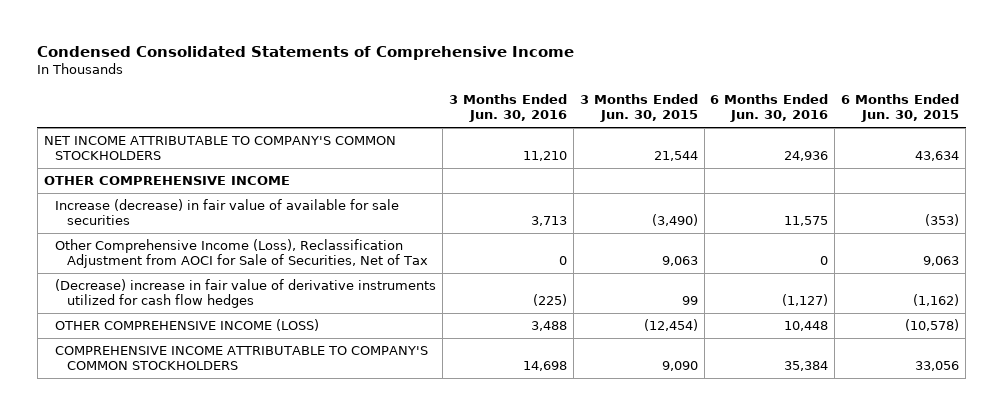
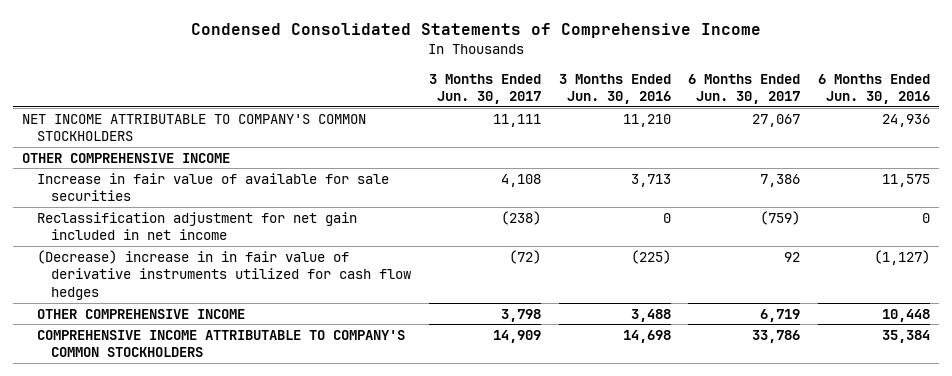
- | 3 Months Ended Jun. 30, 2016 | 3 Months Ended Jun. 30, 2015 | 6 Months Ended Jun. 30, 2016 | 6 Months Ended Jun. 30, 2015
+ | 3 Months Ended Jun. 30, 2017 | 3 Months Ended Jun. 30, 2016 | 6 Months Ended Jun. 30, 2017 | 6 Months Ended Jun. 30, 2016
- Increase (decrease) in fair value of available for sale securities | 3,713 | (3,490) | 11,575 | (353)
- Other Comprehensive Income (Loss), Reclassification Adjustment from AOCI for Sale of Securities, Net of Tax | 0 | 9,063 | 0 | 9,063
- (Decrease) increase in fair value of derivative instruments utilized for cash flow hedges | (225) | 99 | (1,127) | (1,162)
- OTHER COMPREHENSIVE INCOME (LOSS) | 3,488 | (12,454) | 10,448 | (10,578)
+ Increase in fair value of available for sale securities | 4,108 | 3,713 | 7,386 | 11,575
+ Reclassification adjustment for net gain included in net income | (238) | 0 | (759) | 0
+ (Decrease) increase in in fair value of derivative instruments utilized for cash flow hedges | (72) | (225) | 92 | (1,127)
+ OTHER COMPREHENSIVE INCOME | 3,798 | 3,488 | 6,719 | 10,448

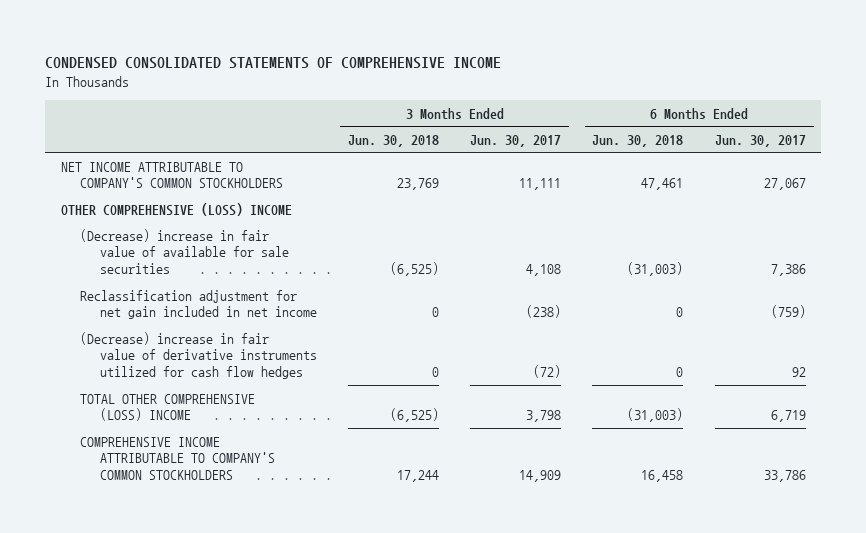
- Condensed Consolidated Statements of Comprehensive Income
+ CONDENSED CONSOLIDATED STATEMENTS OF COMPREHENSIVE INCOME
- | 3 Months Ended Jun. 30, 2017 | 3 Months Ended Jun. 30, 2016 | 6 Months Ended Jun. 30, 2017 | 6 Months Ended Jun. 30, 2016
+ | 3 Months Ended Jun. 30, 2018 | 3 Months Ended Jun. 30, 2017 | 6 Months Ended Jun. 30, 2018 | 6 Months Ended Jun. 30, 2017
- OTHER COMPREHENSIVE INCOME
- Increase in fair value of available for sale securities | 4,108 | 3,713 | 7,386 | 11,575
+ OTHER COMPREHENSIVE (LOSS) INCOME
+ (Decrease) increase in fair value of available for sale securities | (6,525) | 4,108 | (31,003) | 7,386
- (Decrease) increase in in fair value of derivative instruments utilized for cash flow hedges | (72) | (225) | 92 | (1,127)
- OTHER COMPREHENSIVE INCOME | 3,798 | 3,488 | 6,719 | 10,448
+ (Decrease) increase in fair value of derivative instruments utilized for cash flow hedges | 0 | (72) | 0 | 92
+ TOTAL OTHER COMPREHENSIVE (LOSS) INCOME | (6,525) | 3,798 | (31,003) | 6,719

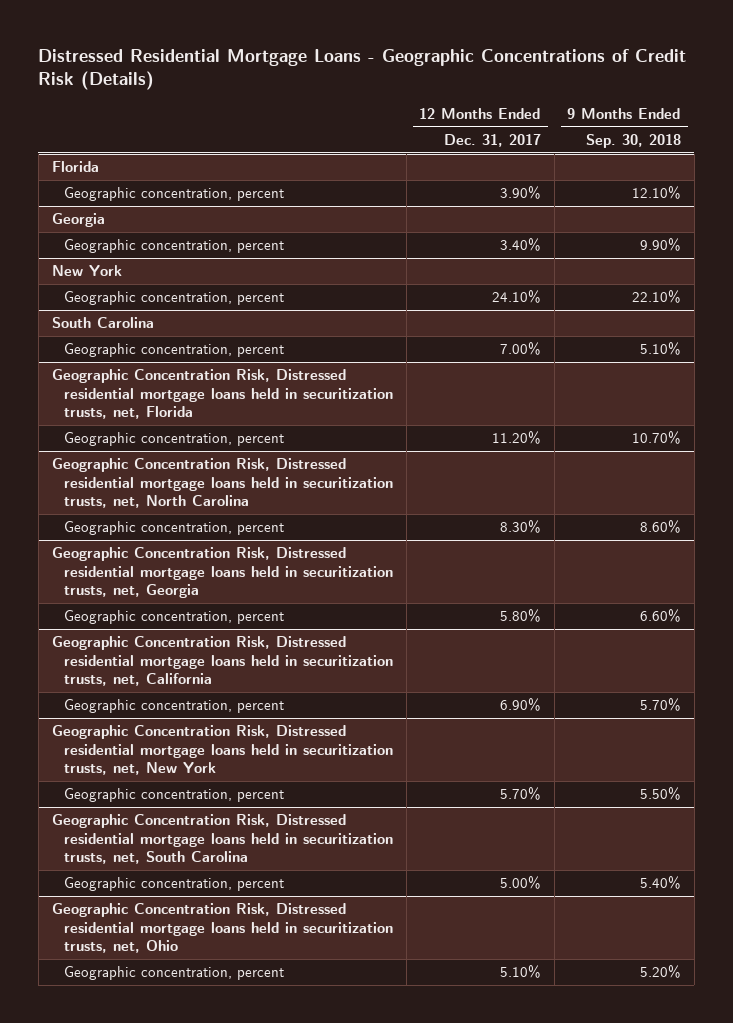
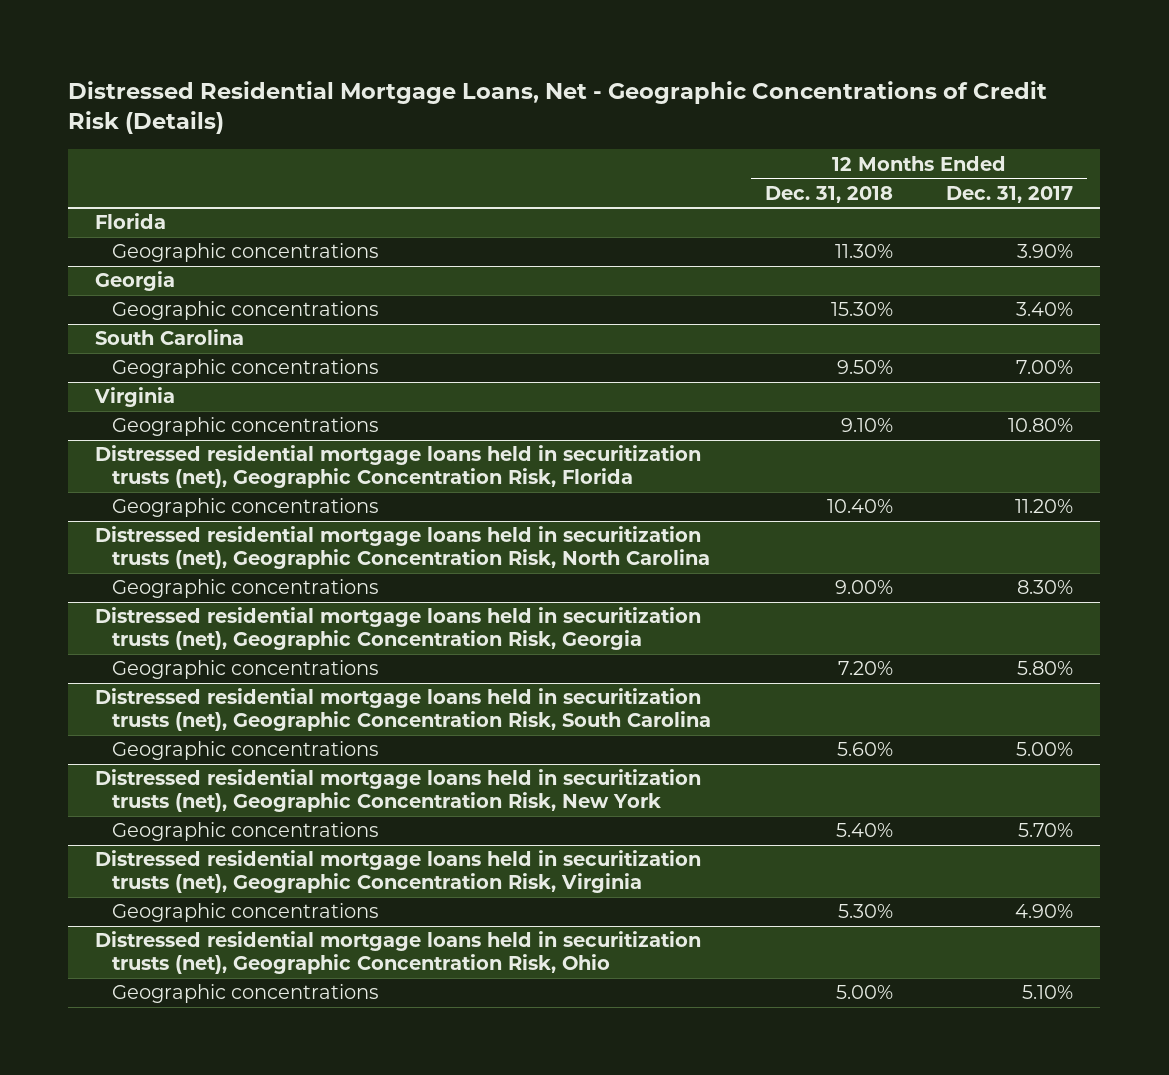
- Distressed Residential Mortgage Loans - Geographic Concentrations of Credit Risk (Details)
+ Distressed Residential Mortgage Loans, Net - Geographic Concentrations of Credit Risk (Details)
- | 12 Months Ended Dec. 31, 2017 | 9 Months Ended Sep. 30, 2018
+ | 12 Months Ended Dec. 31, 2018 | 12 Months Ended Dec. 31, 2017
@ Florida
- Geographic concentration, percent | 3.90% | 12.10%
+ Geographic concentrations | 11.30% | 3.90%
@ Georgia
- Geographic concentration, percent | 3.40% | 9.90%
- New York
- Geographic concentration, percent | 24.10% | 22.10%
@ Georgia
+ Geographic concentrations | 15.30% | 3.40%
@ South Carolina
- Geographic concentration, percent | 7.00% | 5.10%
- Geographic Concentration Risk, Distressed residential mortgage loans held in securitization trusts, net, Florida
- Geographic concentration, percent | 11.20% | 10.70%
- Geographic Concentration Risk, Distressed residential mortgage loans held in securitization trusts, net, North Carolina
- Geographic concentration, percent | 8.30% | 8.60%
- Geographic Concentration Risk, Distressed residential mortgage loans held in securitization trusts, net, Georgia
- Geographic concentration, percent | 5.80% | 6.60%
- Geographic Concentration Risk, Distressed residential mortgage loans held in securitization trusts, net, California
- Geographic concentration, percent | 6.90% | 5.70%
- Geographic Concentration Risk, Distressed residential mortgage loans held in securitization trusts, net, New York
- Geographic concentration, percent | 5.70% | 5.50%
- Geographic Concentration Risk, Distressed residential mortgage loans held in securitization trusts, net, South Carolina
- Geographic concentration, percent | 5.00% | 5.40%
- Geographic Concentration Risk, Distressed residential mortgage loans held in securitization trusts, net, Ohio
- Geographic concentration, percent | 5.10% | 5.20%
@ South Carolina
+ Geographic concentrations | 9.50% | 7.00%
+ Virginia
+ Geographic concentrations | 9.10% | 10.80%
+ Distressed residential mortgage loans held in securitization trusts (net), Geographic Concentration Risk, Florida
+ Geographic concentrations | 10.40% | 11.20%
+ Distressed residential mortgage loans held in securitization trusts (net), Geographic Concentration Risk, North Carolina
+ Geographic concentrations | 9.00% | 8.30%
+ Distressed residential mortgage loans held in securitization trusts (net), Geographic Concentration Risk, Georgia
+ Geographic concentrations | 7.20% | 5.80%
+ Distressed residential mortgage loans held in securitization trusts (net), Geographic Concentration Risk, South Carolina
+ Geographic concentrations | 5.60% | 5.00%
+ Distressed residential mortgage loans held in securitization trusts (net), Geographic Concentration Risk, New York
+ Geographic concentrations | 5.40% | 5.70%
+ Distressed residential mortgage loans held in securitization trusts (net), Geographic Concentration Risk, Virginia
+ Geographic concentrations | 5.30% | 4.90%
+ Distressed residential mortgage loans held in securitization trusts (net), Geographic Concentration Risk, Ohio
+ Geographic concentrations | 5.00% | 5.10%

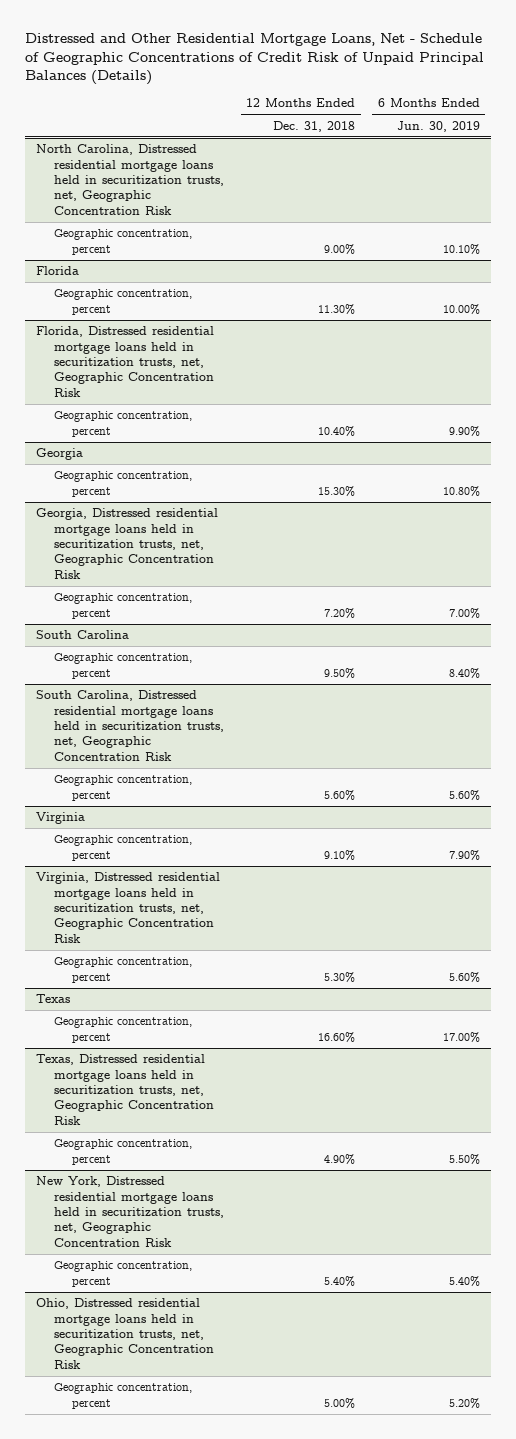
- Distressed Residential Mortgage Loans, Net - Geographic Concentrations of Credit Risk (Details)
+ Distressed and Other Residential Mortgage Loans, Net - Schedule of Geographic Concentrations of Credit Risk of Unpaid Principal Balances (Details)
- | 12 Months Ended Dec. 31, 2018 | 12 Months Ended Dec. 31, 2017
+ | 12 Months Ended Dec. 31, 2018 | 6 Months Ended Jun. 30, 2019
+ North Carolina, Distressed residential mortgage loans held in securitization trusts, net, Geographic Concentration Risk
+ Geographic concentration, percent | 9.00% | 10.10%
@ Florida
- Geographic concentrations | 11.30% | 3.90%
+ Geographic concentration, percent | 11.30% | 10.00%
+ Florida, Distressed residential mortgage loans held in securitization trusts, net, Geographic Concentration Risk
+ Geographic concentration, percent | 10.40% | 9.90%
@ Georgia
- Geographic concentrations | 15.30% | 3.40%
+ Geographic concentration, percent | 15.30% | 10.80%
+ Georgia, Distressed residential mortgage loans held in securitization trusts, net, Geographic Concentration Risk
+ Geographic concentration, percent | 7.20% | 7.00%
@ South Carolina
- Geographic concentrations | 9.50% | 7.00%
+ Geographic concentration, percent | 9.50% | 8.40%
+ South Carolina, Distressed residential mortgage loans held in securitization trusts, net, Geographic Concentration Risk
+ Geographic concentration, percent | 5.60% | 5.60%
@ Virginia
- Geographic concentrations | 9.10% | 10.80%
- Distressed residential mortgage loans held in securitization trusts (net), Geographic Concentration Risk, Florida
- Geographic concentrations | 10.40% | 11.20%
- Distressed residential mortgage loans held in securitization trusts (net), Geographic Concentration Risk, North Carolina
- Geographic concentrations | 9.00% | 8.30%
- Distressed residential mortgage loans held in securitization trusts (net), Geographic Concentration Risk, Georgia
- Geographic concentrations | 7.20% | 5.80%
- Distressed residential mortgage loans held in securitization trusts (net), Geographic Concentration Risk, South Carolina
- Geographic concentrations | 5.60% | 5.00%
- Distressed residential mortgage loans held in securitization trusts (net), Geographic Concentration Risk, New York
- Geographic concentrations | 5.40% | 5.70%
- Distressed residential mortgage loans held in securitization trusts (net), Geographic Concentration Risk, Virginia
- Geographic concentrations | 5.30% | 4.90%
- Distressed residential mortgage loans held in securitization trusts (net), Geographic Concentration Risk, Ohio
- Geographic concentrations | 5.00% | 5.10%
@ Virginia
+ Geographic concentration, percent | 9.10% | 7.90%
+ Virginia, Distressed residential mortgage loans held in securitization trusts, net, Geographic Concentration Risk
+ Geographic concentration, percent | 5.30% | 5.60%
+ Texas
+ Geographic concentration, percent | 16.60% | 17.00%
+ Texas, Distressed residential mortgage loans held in securitization trusts, net, Geographic Concentration Risk
+ Geographic concentration, percent | 4.90% | 5.50%
+ New York, Distressed residential mortgage loans held in securitization trusts, net, Geographic Concentration Risk
+ Geographic concentration, percent | 5.40% | 5.40%
+ Ohio, Distressed residential mortgage loans held in securitization trusts, net, Geographic Concentration Risk
+ Geographic concentration, percent | 5.00% | 5.20%

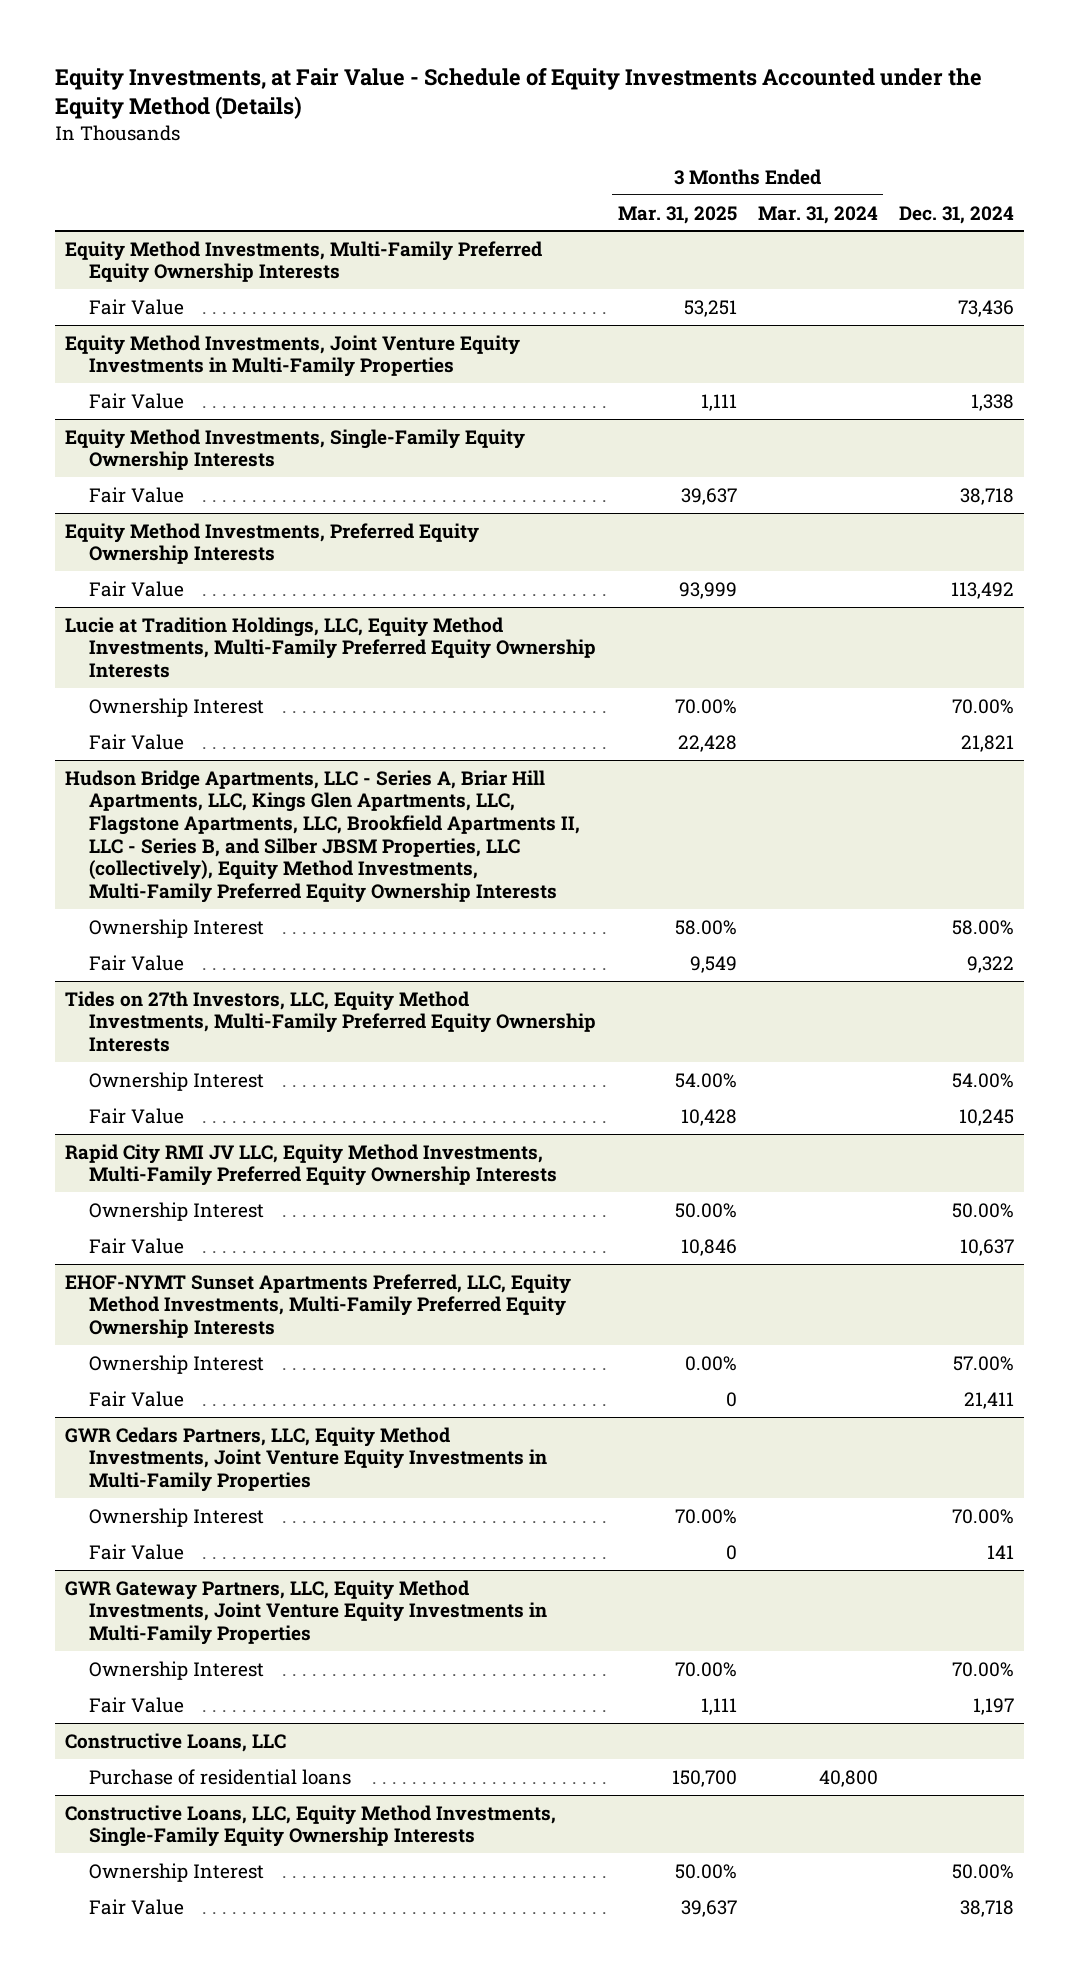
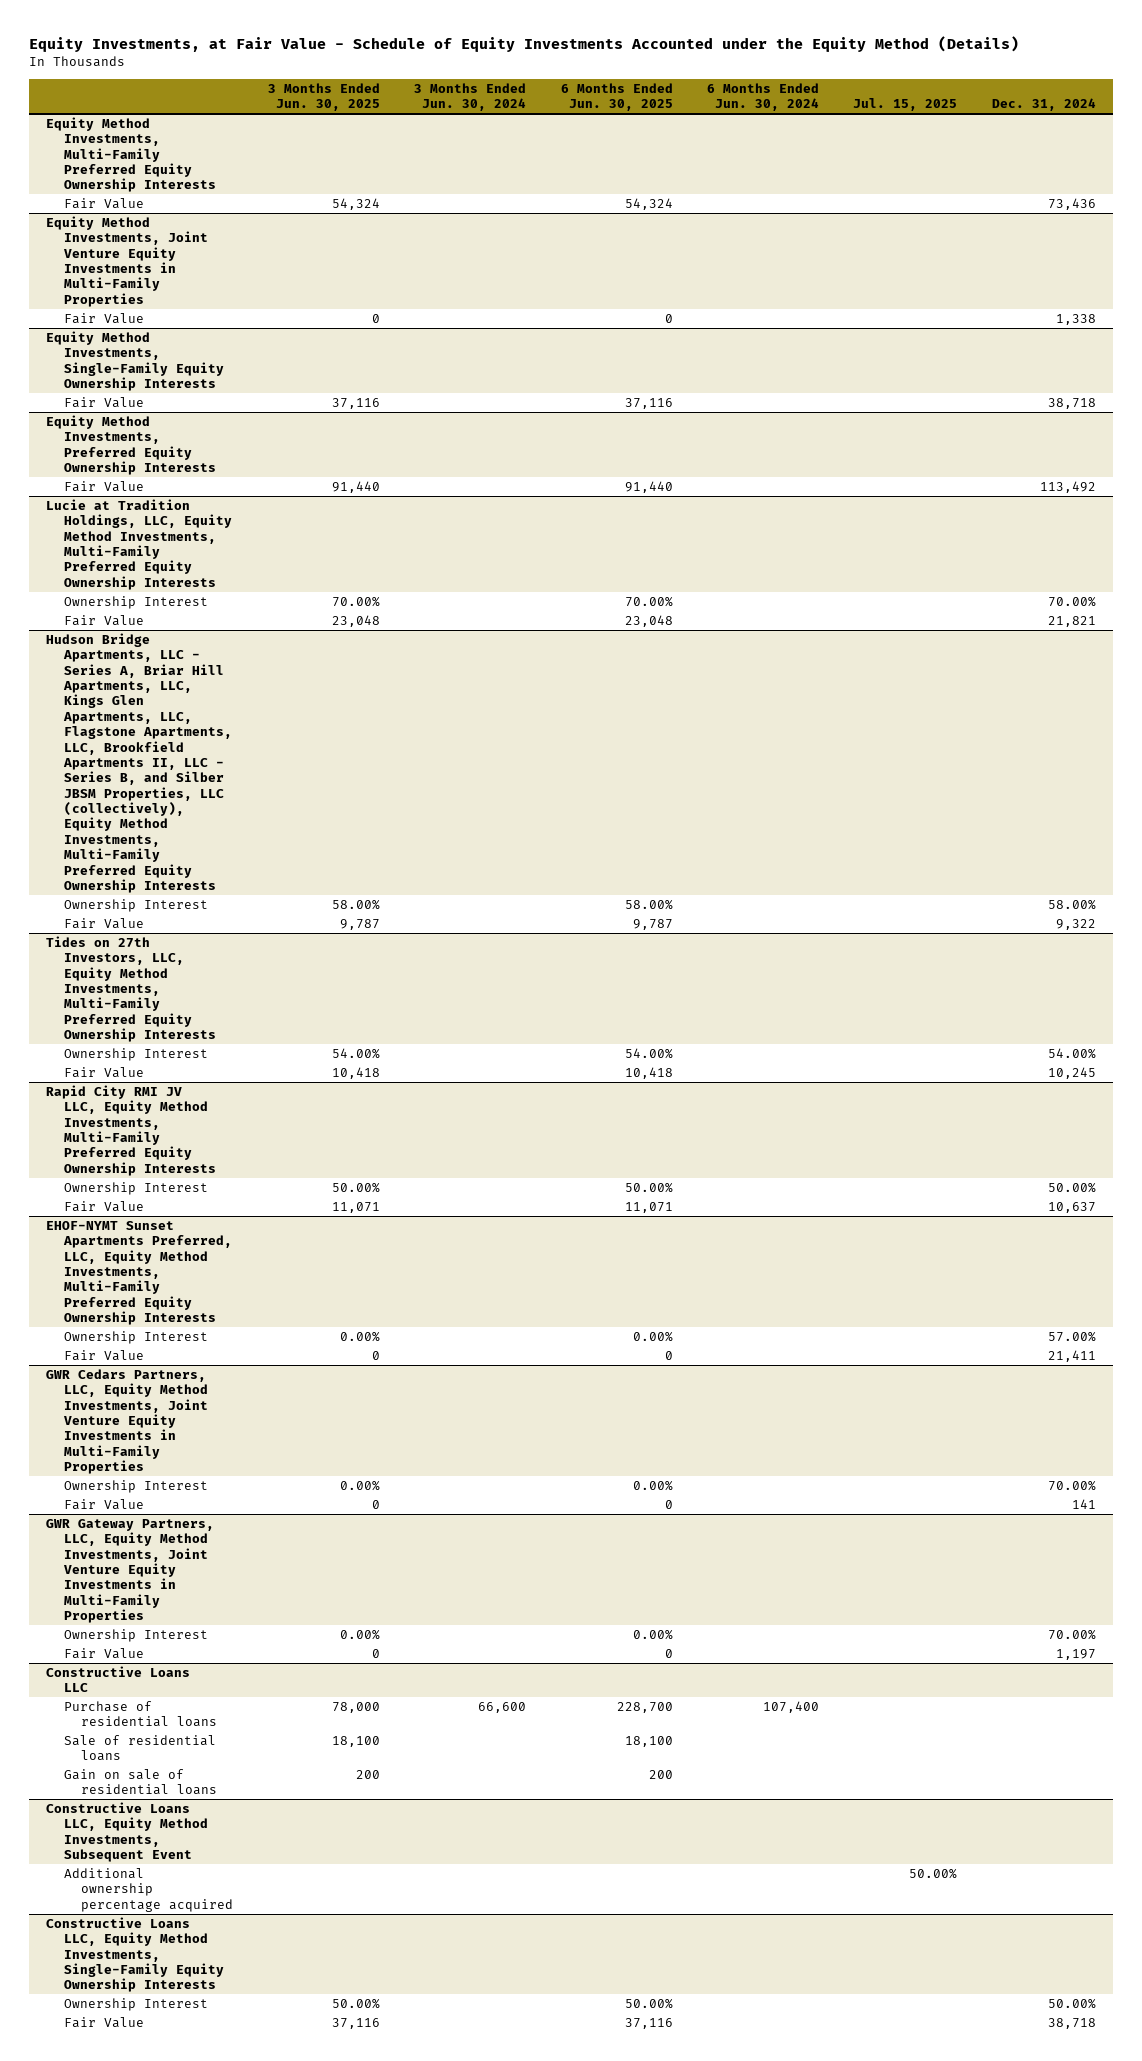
- | 3 Months Ended Mar. 31, 2025 | 3 Months Ended Mar. 31, 2024 | Dec. 31, 2024
+ | 3 Months Ended Jun. 30, 2025 | 3 Months Ended Jun. 30, 2024 | 6 Months Ended Jun. 30, 2025 | 6 Months Ended Jun. 30, 2024 | Jul. 15, 2025 | Dec. 31, 2024
- Constructive Loans, LLC
+ Constructive Loans LLC
- Constructive Loans, LLC, Equity Method Investments, Single-Family Equity Ownership Interests
+ Sale of residential loans | 18,100 | | 18,100 | | |
+ Gain on sale of residential loans | 200 | | 200 | | |
+ Constructive Loans LLC, Equity Method Investments, Subsequent Event
+ Additional ownership percentage acquired | | | | | 50.00% |
+ Constructive Loans LLC, Equity Method Investments, Single-Family Equity Ownership Interests

